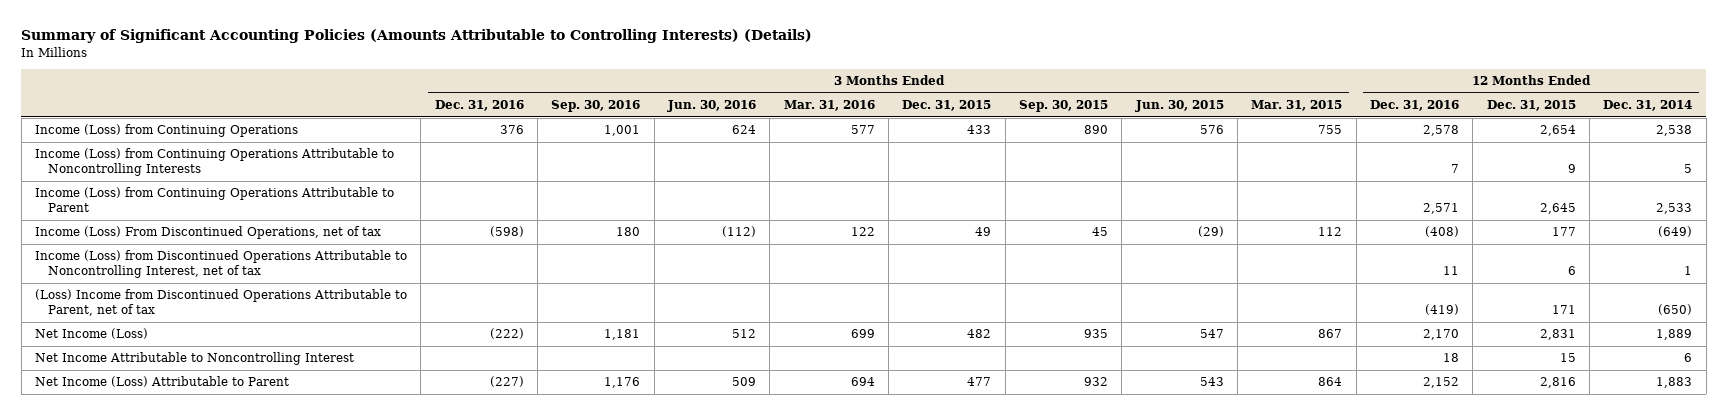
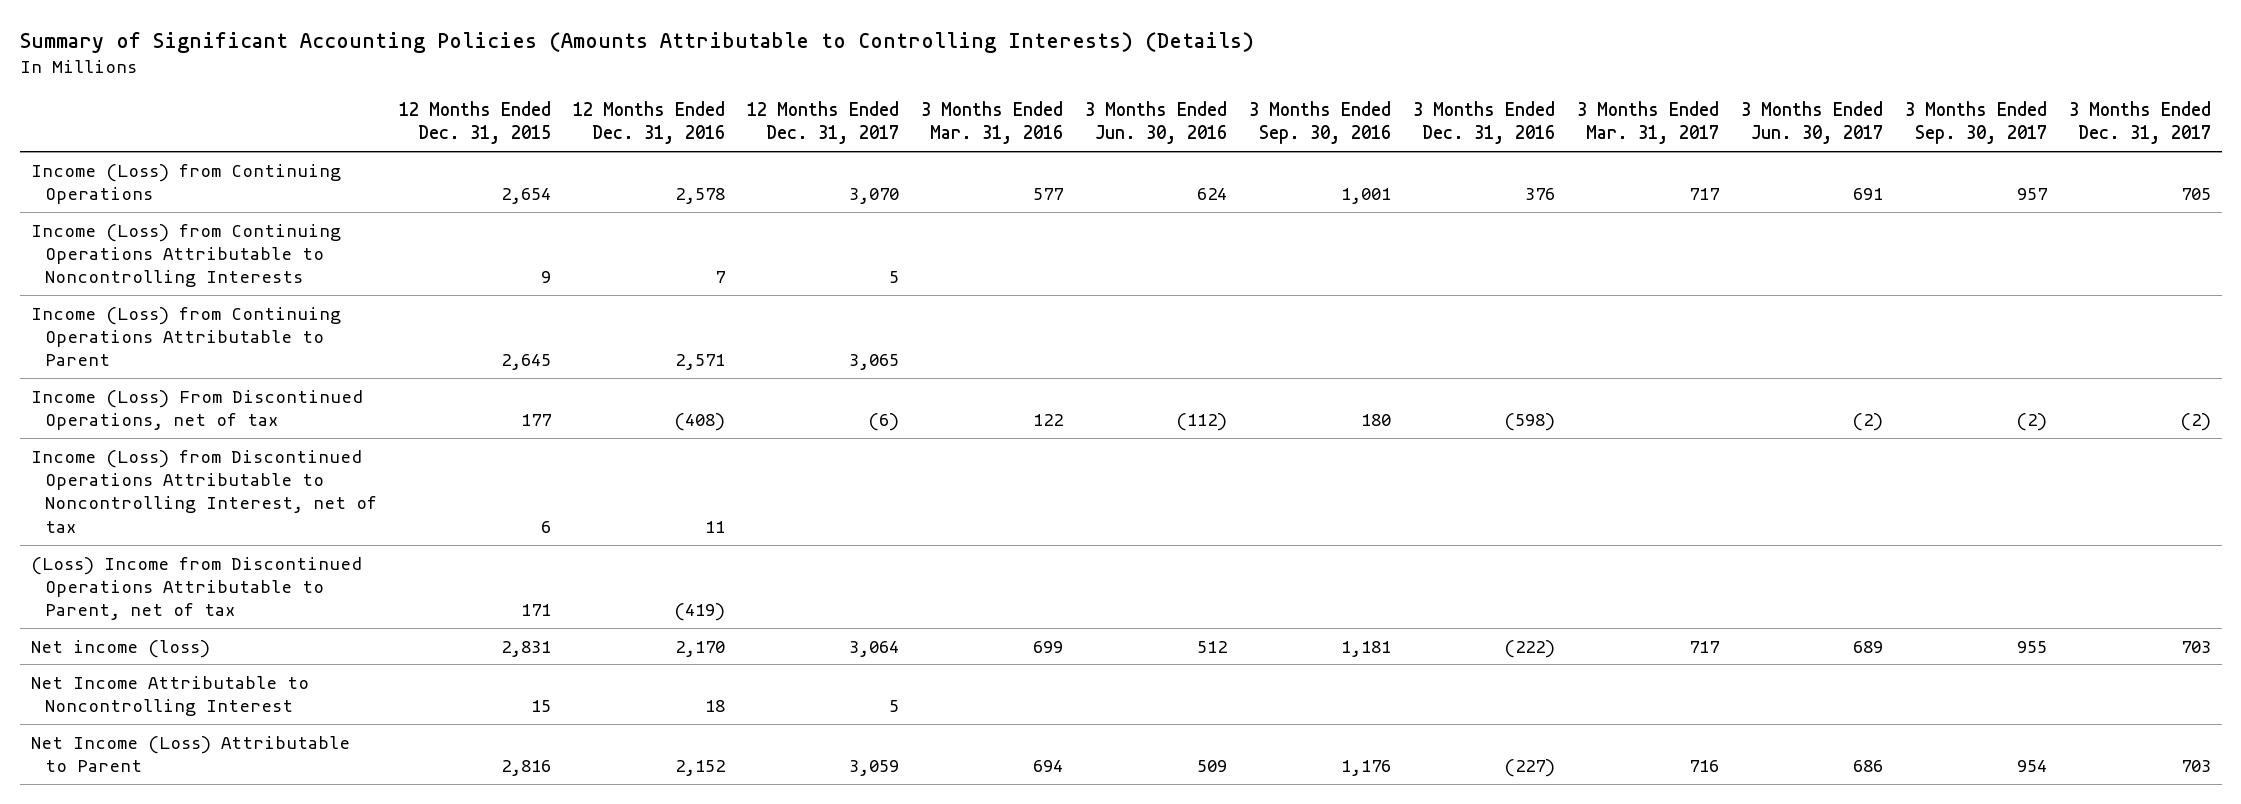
- | 3 Months Ended Dec. 31, 2016 | 3 Months Ended Sep. 30, 2016 | 3 Months Ended Jun. 30, 2016 | 3 Months Ended Mar. 31, 2016 | 3 Months Ended Dec. 31, 2015 | 3 Months Ended Sep. 30, 2015 | 3 Months Ended Jun. 30, 2015 | 3 Months Ended Mar. 31, 2015 | 12 Months Ended Dec. 31, 2016 | 12 Months Ended Dec. 31, 2015 | 12 Months Ended Dec. 31, 2014
+ | 12 Months Ended Dec. 31, 2015 | 12 Months Ended Dec. 31, 2016 | 12 Months Ended Dec. 31, 2017 | 3 Months Ended Mar. 31, 2016 | 3 Months Ended Jun. 30, 2016 | 3 Months Ended Sep. 30, 2016 | 3 Months Ended Dec. 31, 2016 | 3 Months Ended Mar. 31, 2017 | 3 Months Ended Jun. 30, 2017 | 3 Months Ended Sep. 30, 2017 | 3 Months Ended Dec. 31, 2017
- Net Income (Loss) | (222) | 1,181 | 512 | 699 | 482 | 935 | 547 | 867 | 2,170 | 2,831 | 1,889
+ Net income (loss) | 2,831 | 2,170 | 3,064 | 699 | 512 | 1,181 | (222) | 717 | 689 | 955 | 703

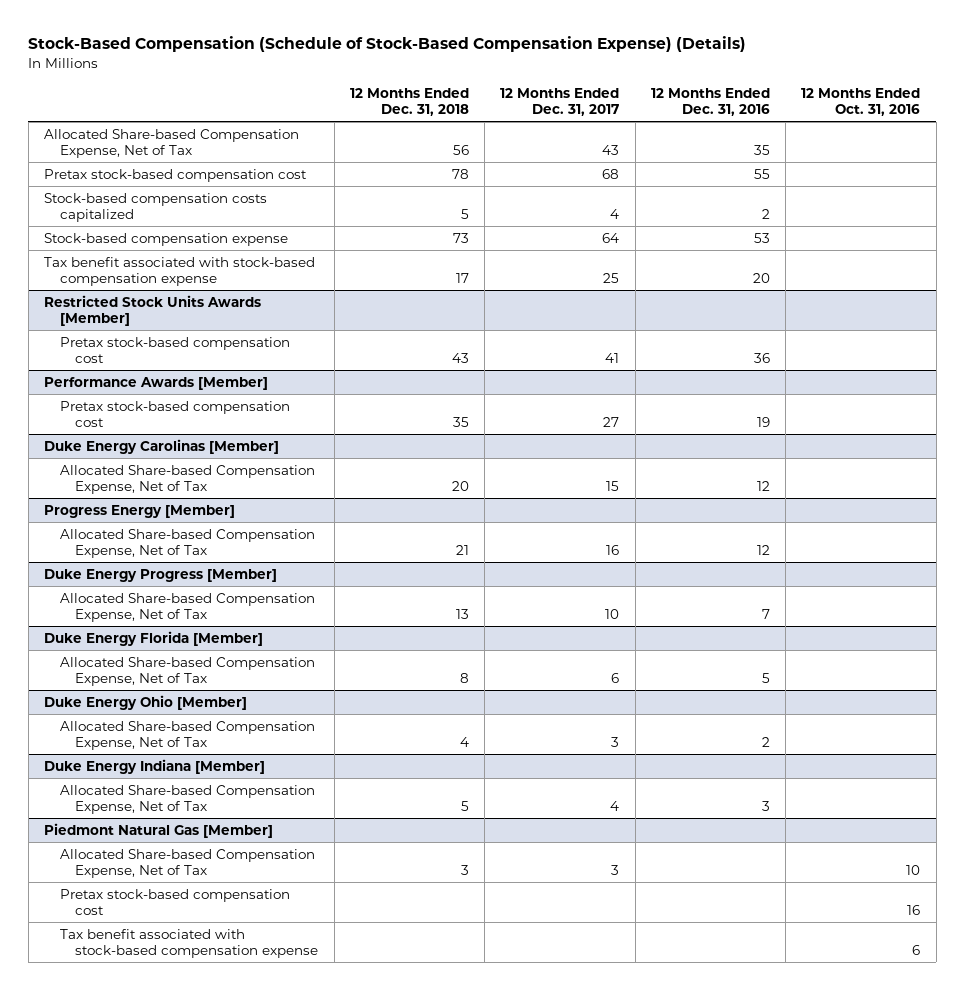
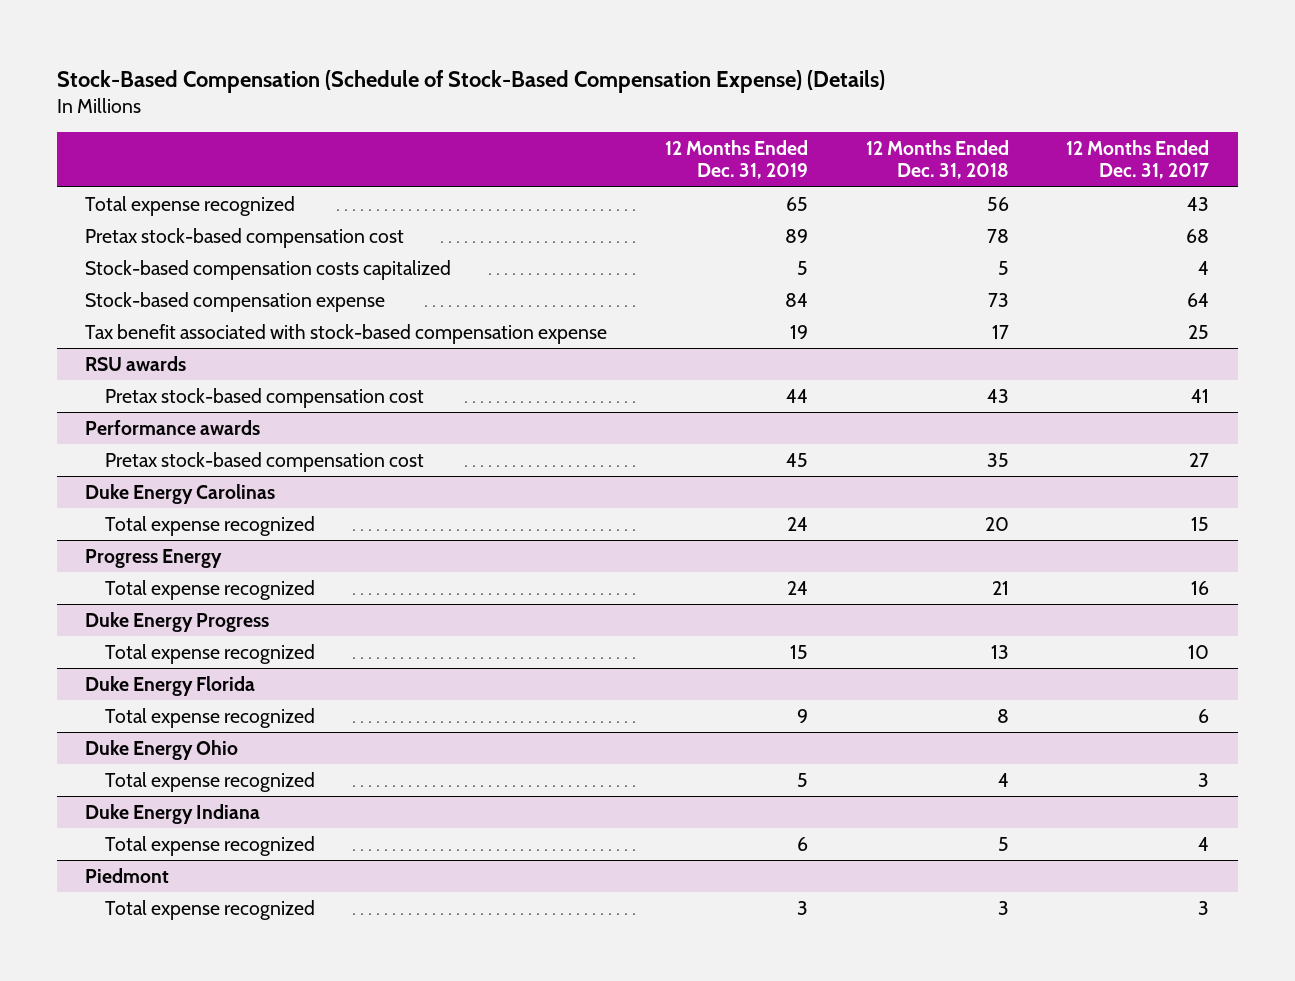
- | 12 Months Ended Dec. 31, 2018 | 12 Months Ended Dec. 31, 2017 | 12 Months Ended Dec. 31, 2016 | 12 Months Ended Oct. 31, 2016
+ | 12 Months Ended Dec. 31, 2019 | 12 Months Ended Dec. 31, 2018 | 12 Months Ended Dec. 31, 2017
- Allocated Share-based Compensation Expense, Net of Tax | 56 | 43 | 35 |
+ Total expense recognized | 65 | 56 | 43
- Restricted Stock Units Awards [Member]
+ RSU awards
- Performance Awards [Member]
+ Performance awards
- Duke Energy Carolinas [Member]
- Allocated Share-based Compensation Expense, Net of Tax | 20 | 15 | 12 |
- Progress Energy [Member]
- Allocated Share-based Compensation Expense, Net of Tax | 21 | 16 | 12 |
- Duke Energy Progress [Member]
- Allocated Share-based Compensation Expense, Net of Tax | 13 | 10 | 7 |
- Duke Energy Florida [Member]
- Allocated Share-based Compensation Expense, Net of Tax | 8 | 6 | 5 |
- Duke Energy Ohio [Member]
- Allocated Share-based Compensation Expense, Net of Tax | 4 | 3 | 2 |
- Duke Energy Indiana [Member]
- Allocated Share-based Compensation Expense, Net of Tax | 5 | 4 | 3 |
- Piedmont Natural Gas [Member]
- Allocated Share-based Compensation Expense, Net of Tax | 3 | 3 | | 10
- Pretax stock-based compensation cost | | | | 16
- Tax benefit associated with stock-based compensation expense | | | | 6
+ Duke Energy Carolinas
+ Total expense recognized | 24 | 20 | 15
+ Progress Energy
+ Total expense recognized | 24 | 21 | 16
+ Duke Energy Progress
+ Total expense recognized | 15 | 13 | 10
+ Duke Energy Florida
+ Total expense recognized | 9 | 8 | 6
+ Duke Energy Ohio
+ Total expense recognized | 5 | 4 | 3
+ Duke Energy Indiana
+ Total expense recognized | 6 | 5 | 4
+ Piedmont
+ Total expense recognized | 3 | 3 | 3

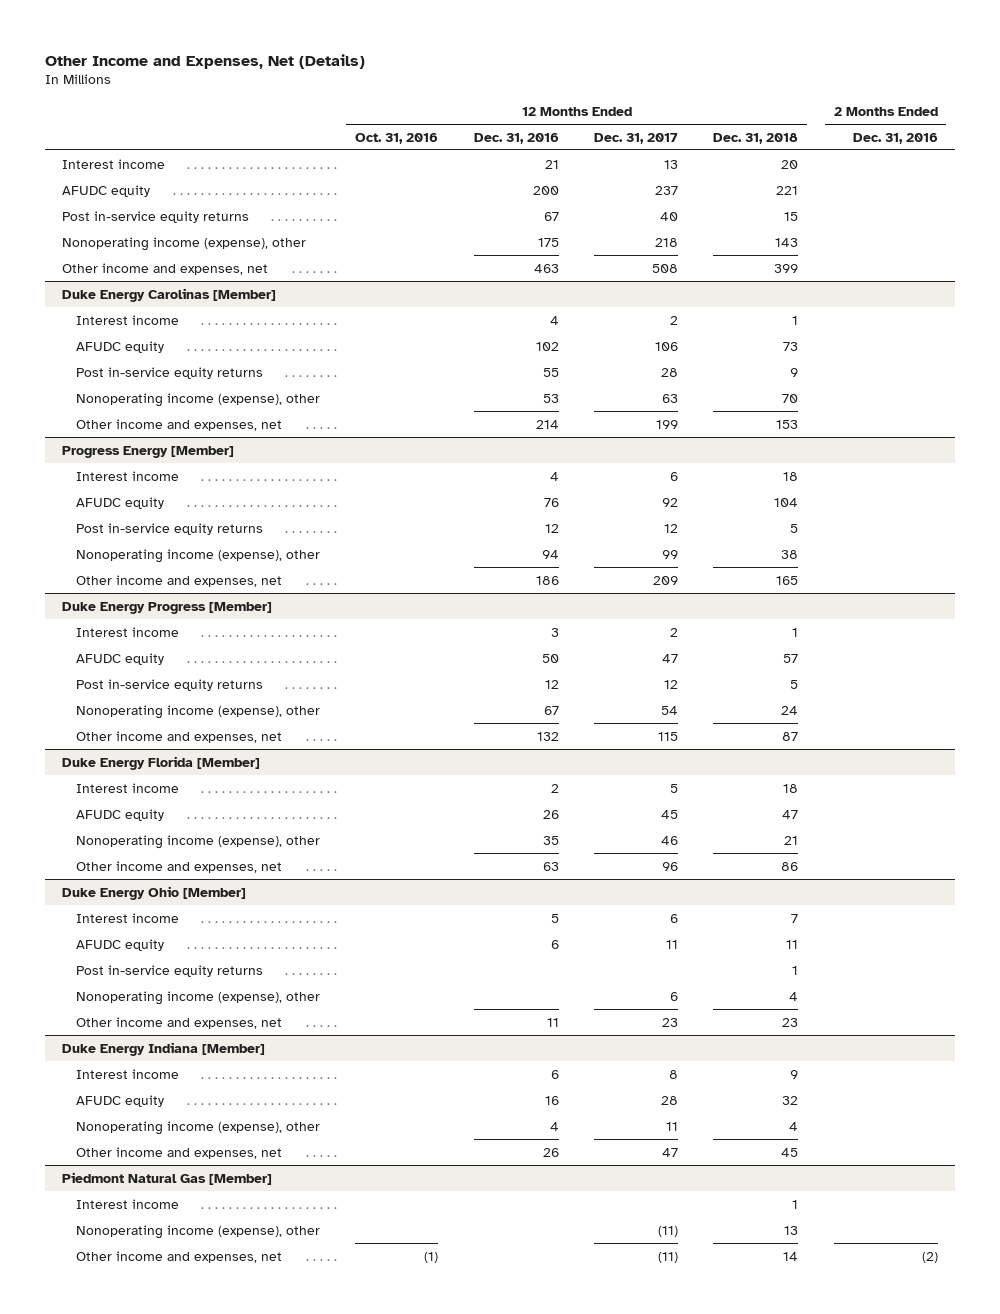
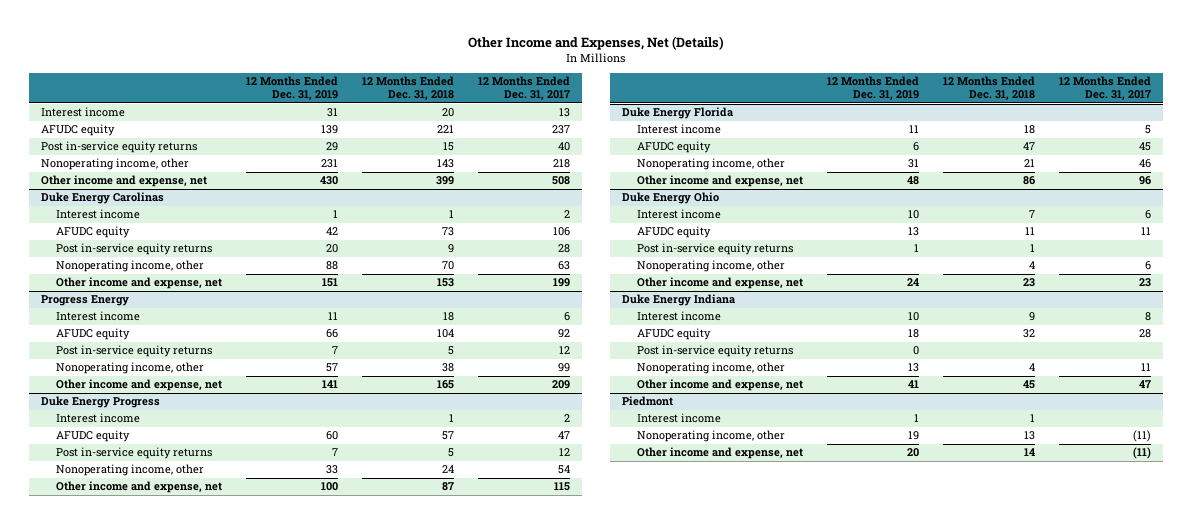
- | 12 Months Ended Oct. 31, 2016 | 12 Months Ended Dec. 31, 2016 | 12 Months Ended Dec. 31, 2017 | 12 Months Ended Dec. 31, 2018 | 2 Months Ended Dec. 31, 2016
+ | 12 Months Ended Dec. 31, 2019 | 12 Months Ended Dec. 31, 2018 | 12 Months Ended Dec. 31, 2017
- Nonoperating income (expense), other | | 175 | 218 | 143 |
- Other income and expenses, net | | 463 | 508 | 399 |
- Duke Energy Carolinas [Member]
+ Nonoperating income, other | 231 | 143 | 218
+ Other income and expense, net | 430 | 399 | 508
+ Duke Energy Carolinas
- Nonoperating income (expense), other | | 53 | 63 | 70 |
- Other income and expenses, net | | 214 | 199 | 153 |
- Progress Energy [Member]
+ Nonoperating income, other | 88 | 70 | 63
+ Other income and expense, net | 151 | 153 | 199
+ Progress Energy
- Nonoperating income (expense), other | | 94 | 99 | 38 |
- Other income and expenses, net | | 186 | 209 | 165 |
- Duke Energy Progress [Member]
+ Nonoperating income, other | 57 | 38 | 99
+ Other income and expense, net | 141 | 165 | 209
+ Duke Energy Progress
- Nonoperating income (expense), other | | 67 | 54 | 24 |
- Other income and expenses, net | | 132 | 115 | 87 |
- Duke Energy Florida [Member]
+ Nonoperating income, other | 33 | 24 | 54
+ Other income and expense, net | 100 | 87 | 115
+ Duke Energy Florida
- Nonoperating income (expense), other | | 35 | 46 | 21 |
- Other income and expenses, net | | 63 | 96 | 86 |
- Duke Energy Ohio [Member]
+ Nonoperating income, other | 31 | 21 | 46
+ Other income and expense, net | 48 | 86 | 96
+ Duke Energy Ohio
- Nonoperating income (expense), other | | | 6 | 4 |
- Other income and expenses, net | | 11 | 23 | 23 |
- Duke Energy Indiana [Member]
+ Nonoperating income, other | | 4 | 6
+ Other income and expense, net | 24 | 23 | 23
+ Duke Energy Indiana
- Nonoperating income (expense), other | | 4 | 11 | 4 |
- Other income and expenses, net | | 26 | 47 | 45 |
- Piedmont Natural Gas [Member]
+ Post in-service equity returns | 0 | |
+ Nonoperating income, other | 13 | 4 | 11
+ Other income and expense, net | 41 | 45 | 47
+ Piedmont
- Nonoperating income (expense), other | | | (11) | 13 |
- Other income and expenses, net | (1) | | (11) | 14 | (2)
+ Nonoperating income, other | 19 | 13 | (11)
+ Other income and expense, net | 20 | 14 | (11)

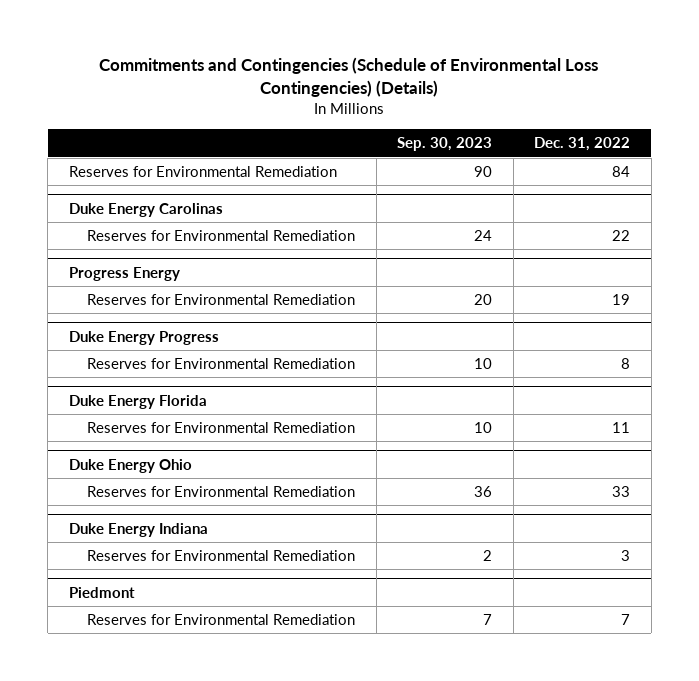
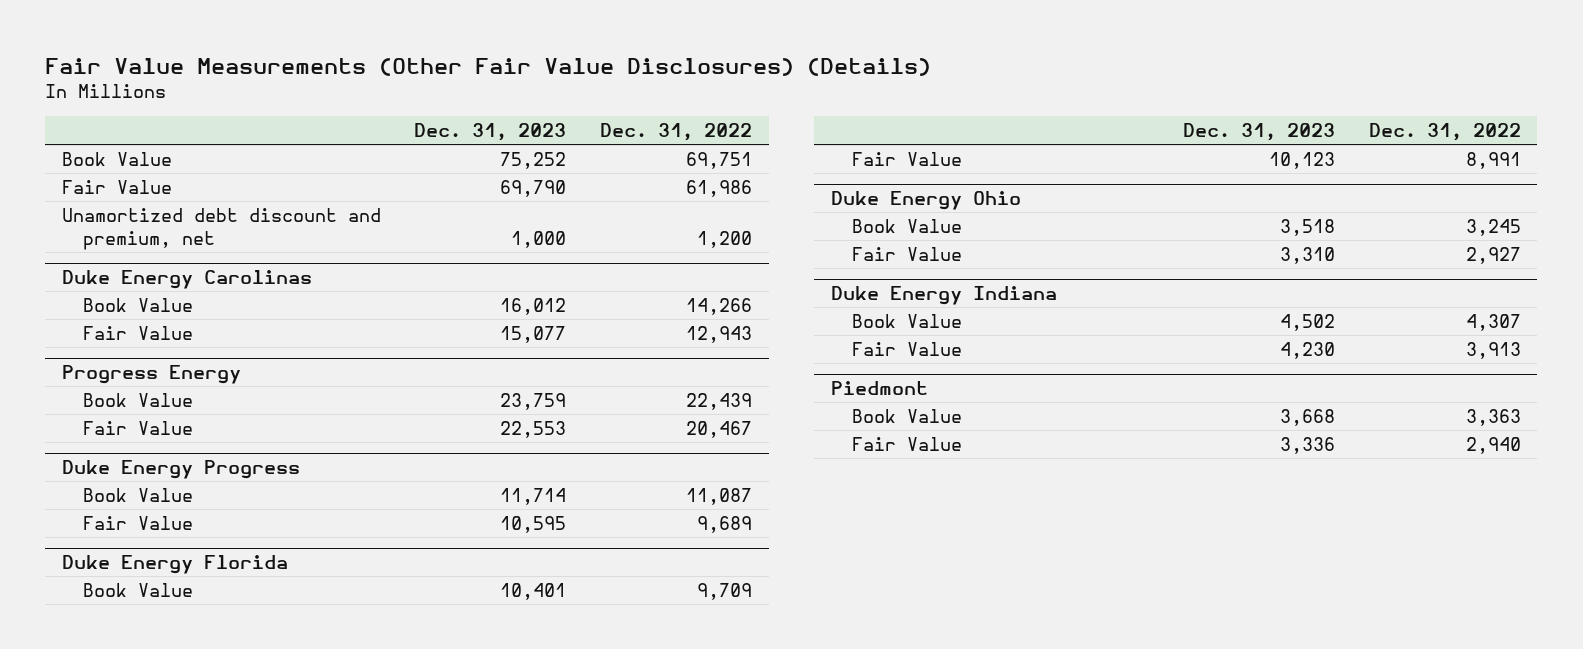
- Commitments and Contingencies (Schedule of Environmental Loss Contingencies) (Details)
+ Fair Value Measurements (Other Fair Value Disclosures) (Details)
- | Sep. 30, 2023 | Dec. 31, 2022
+ | Dec. 31, 2023 | Dec. 31, 2022
- Reserves for Environmental Remediation | 90 | 84
+ Book Value | 75,252 | 69,751
+ Fair Value | 69,790 | 61,986
+ Unamortized debt discount and premium, net | 1,000 | 1,200
@ Duke Energy Carolinas
- Reserves for Environmental Remediation | 24 | 22
+ Book Value | 16,012 | 14,266
+ Fair Value | 15,077 | 12,943
@ Progress Energy
- Reserves for Environmental Remediation | 20 | 19
+ Book Value | 23,759 | 22,439
+ Fair Value | 22,553 | 20,467
@ Duke Energy Progress
- Reserves for Environmental Remediation | 10 | 8
+ Book Value | 11,714 | 11,087
+ Fair Value | 10,595 | 9,689
@ Duke Energy Florida
- Reserves for Environmental Remediation | 10 | 11
+ Book Value | 10,401 | 9,709
+ Fair Value | 10,123 | 8,991
@ Duke Energy Ohio
- Reserves for Environmental Remediation | 36 | 33
+ Book Value | 3,518 | 3,245
+ Fair Value | 3,310 | 2,927
@ Duke Energy Indiana
- Reserves for Environmental Remediation | 2 | 3
+ Book Value | 4,502 | 4,307
+ Fair Value | 4,230 | 3,913
@ Piedmont
- Reserves for Environmental Remediation | 7 | 7
+ Book Value | 3,668 | 3,363
+ Fair Value | 3,336 | 2,940

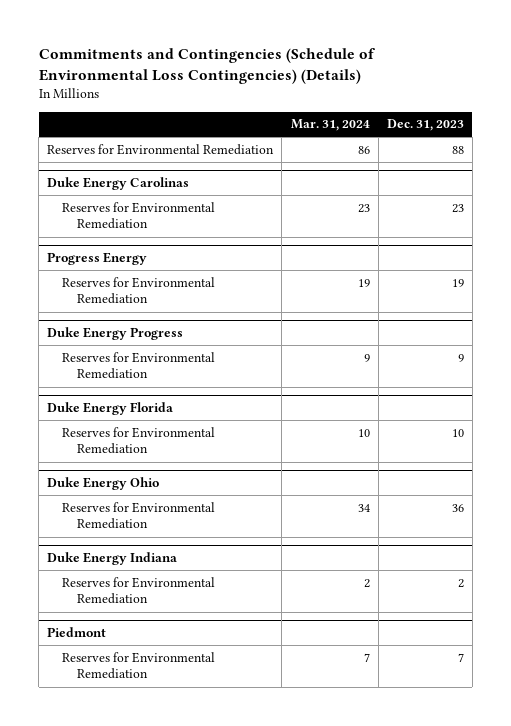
- Fair Value Measurements (Other Fair Value Disclosures) (Details)
+ Commitments and Contingencies (Schedule of Environmental Loss Contingencies) (Details)
- | Dec. 31, 2023 | Dec. 31, 2022
+ | Mar. 31, 2024 | Dec. 31, 2023
- Book Value | 75,252 | 69,751
- Fair Value | 69,790 | 61,986
- Unamortized debt discount and premium, net | 1,000 | 1,200
+ Reserves for Environmental Remediation | 86 | 88
@ Duke Energy Carolinas
- Book Value | 16,012 | 14,266
- Fair Value | 15,077 | 12,943
+ Reserves for Environmental Remediation | 23 | 23
@ Progress Energy
- Book Value | 23,759 | 22,439
- Fair Value | 22,553 | 20,467
+ Reserves for Environmental Remediation | 19 | 19
@ Duke Energy Progress
- Book Value | 11,714 | 11,087
- Fair Value | 10,595 | 9,689
+ Reserves for Environmental Remediation | 9 | 9
@ Duke Energy Florida
- Book Value | 10,401 | 9,709
- Fair Value | 10,123 | 8,991
+ Reserves for Environmental Remediation | 10 | 10
@ Duke Energy Ohio
- Book Value | 3,518 | 3,245
- Fair Value | 3,310 | 2,927
+ Reserves for Environmental Remediation | 34 | 36
@ Duke Energy Indiana
- Book Value | 4,502 | 4,307
- Fair Value | 4,230 | 3,913
+ Reserves for Environmental Remediation | 2 | 2
@ Piedmont
- Book Value | 3,668 | 3,363
- Fair Value | 3,336 | 2,940
+ Reserves for Environmental Remediation | 7 | 7

